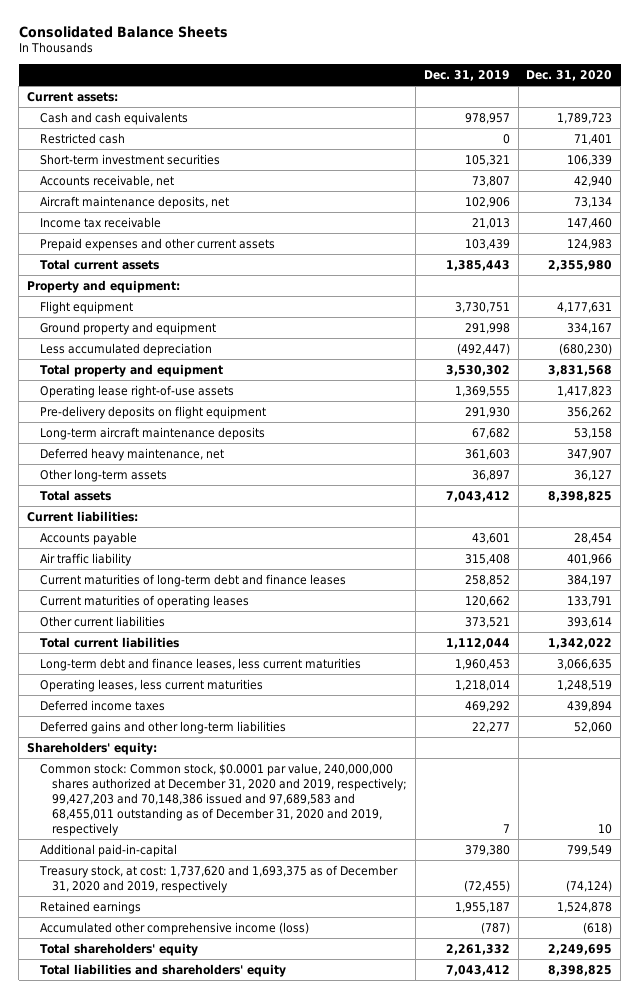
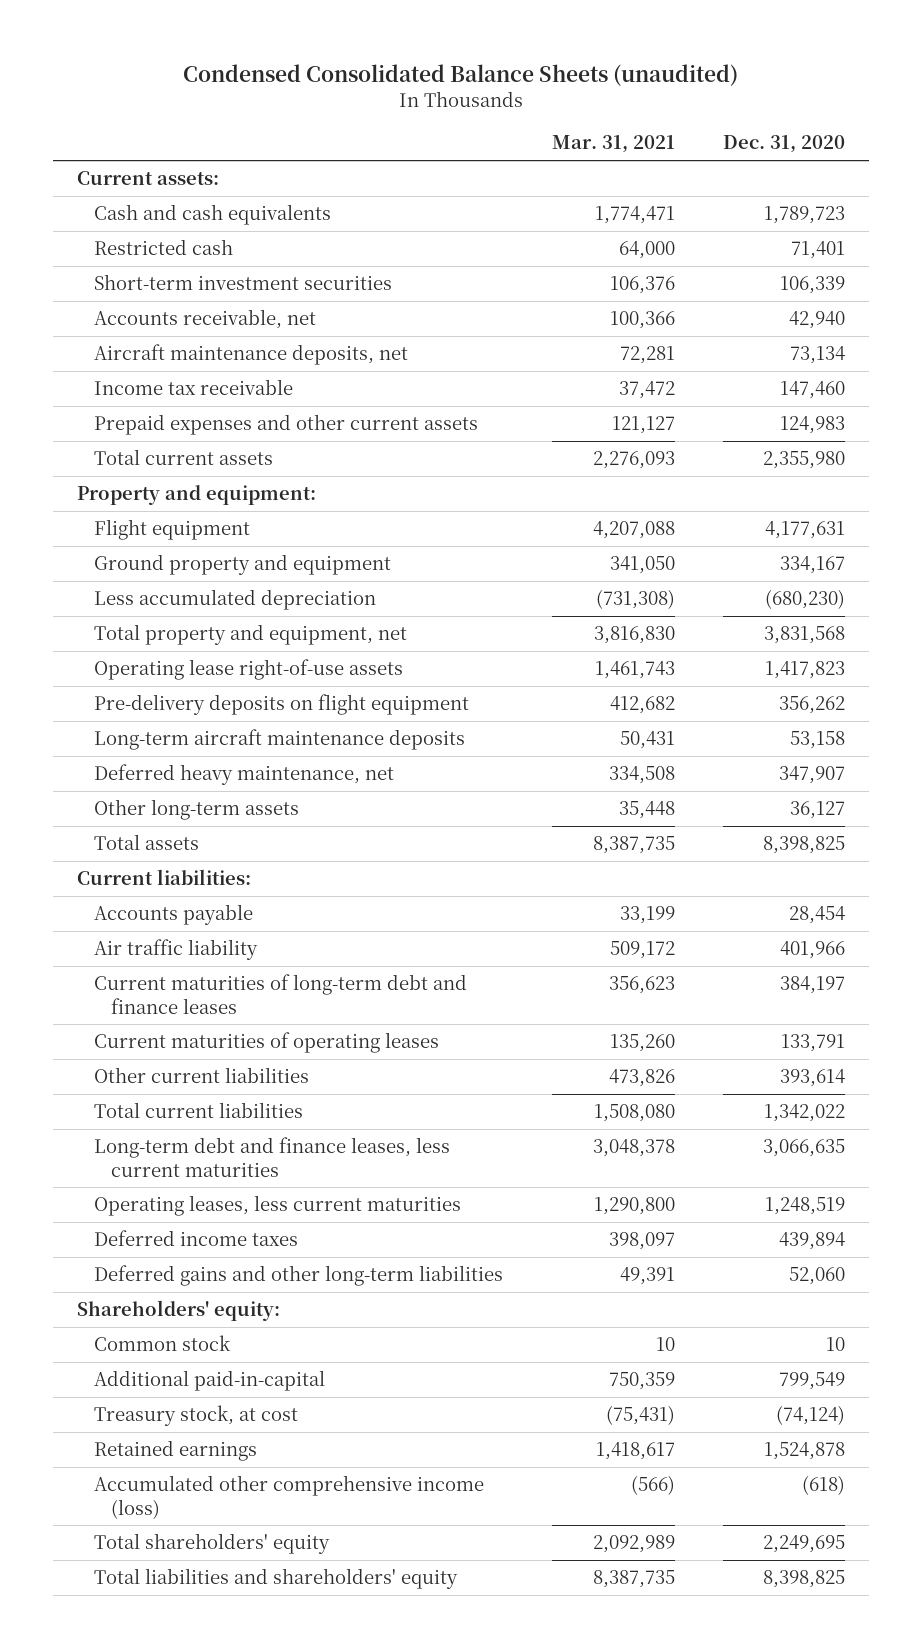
- Consolidated Balance Sheets
+ Condensed Consolidated Balance Sheets (unaudited)
- | Dec. 31, 2019 | Dec. 31, 2020
+ | Mar. 31, 2021 | Dec. 31, 2020
- Total property and equipment | 3,530,302 | 3,831,568
+ Total property and equipment, net | 3,816,830 | 3,831,568
- Common stock: Common stock, $0.0001 par value, 240,000,000 shares authorized at December 31, 2020 and 2019, respectively; 99,427,203 and 70,148,386 issued and 97,689,583 and 68,455,011 outstanding as of December 31, 2020 and 2019, respectively | 7 | 10
+ Common stock | 10 | 10
- Treasury stock, at cost: 1,737,620 and 1,693,375 as of December 31, 2020 and 2019, respectively | (72,455) | (74,124)
+ Treasury stock, at cost | (75,431) | (74,124)

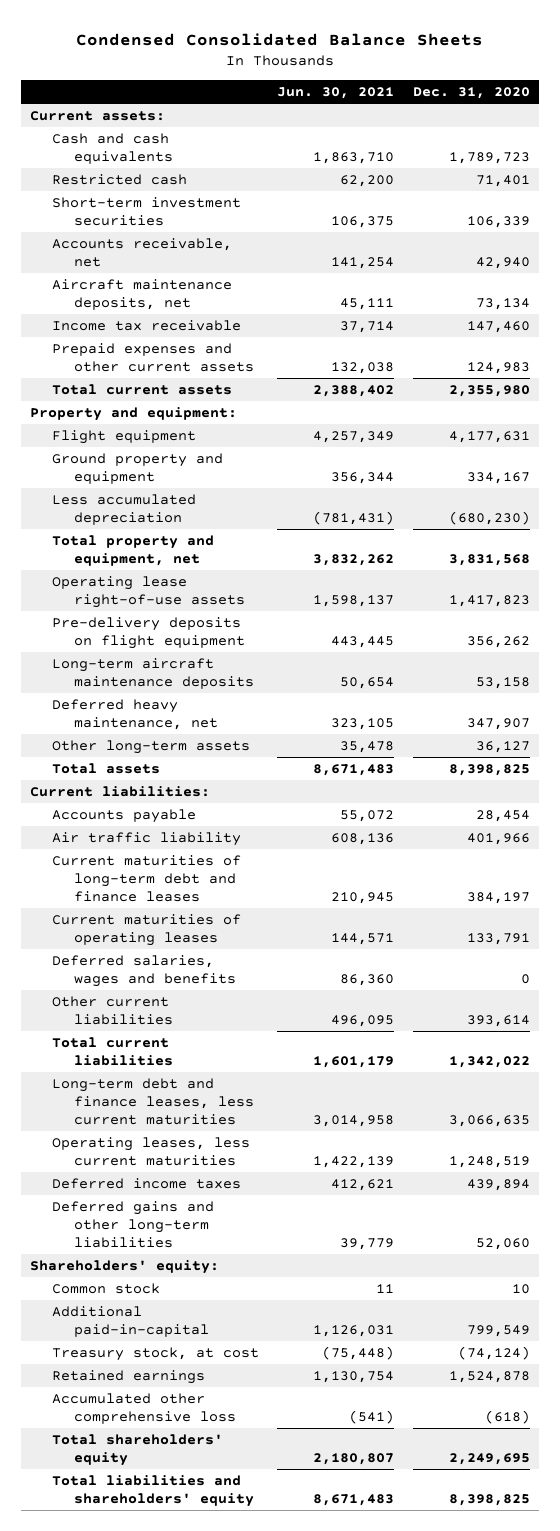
- Condensed Consolidated Balance Sheets (unaudited)
+ Condensed Consolidated Balance Sheets
- | Mar. 31, 2021 | Dec. 31, 2020
+ | Jun. 30, 2021 | Dec. 31, 2020
+ Deferred salaries, wages and benefits | 86,360 | 0
- Accumulated other comprehensive income (loss) | (566) | (618)
+ Accumulated other comprehensive loss | (541) | (618)

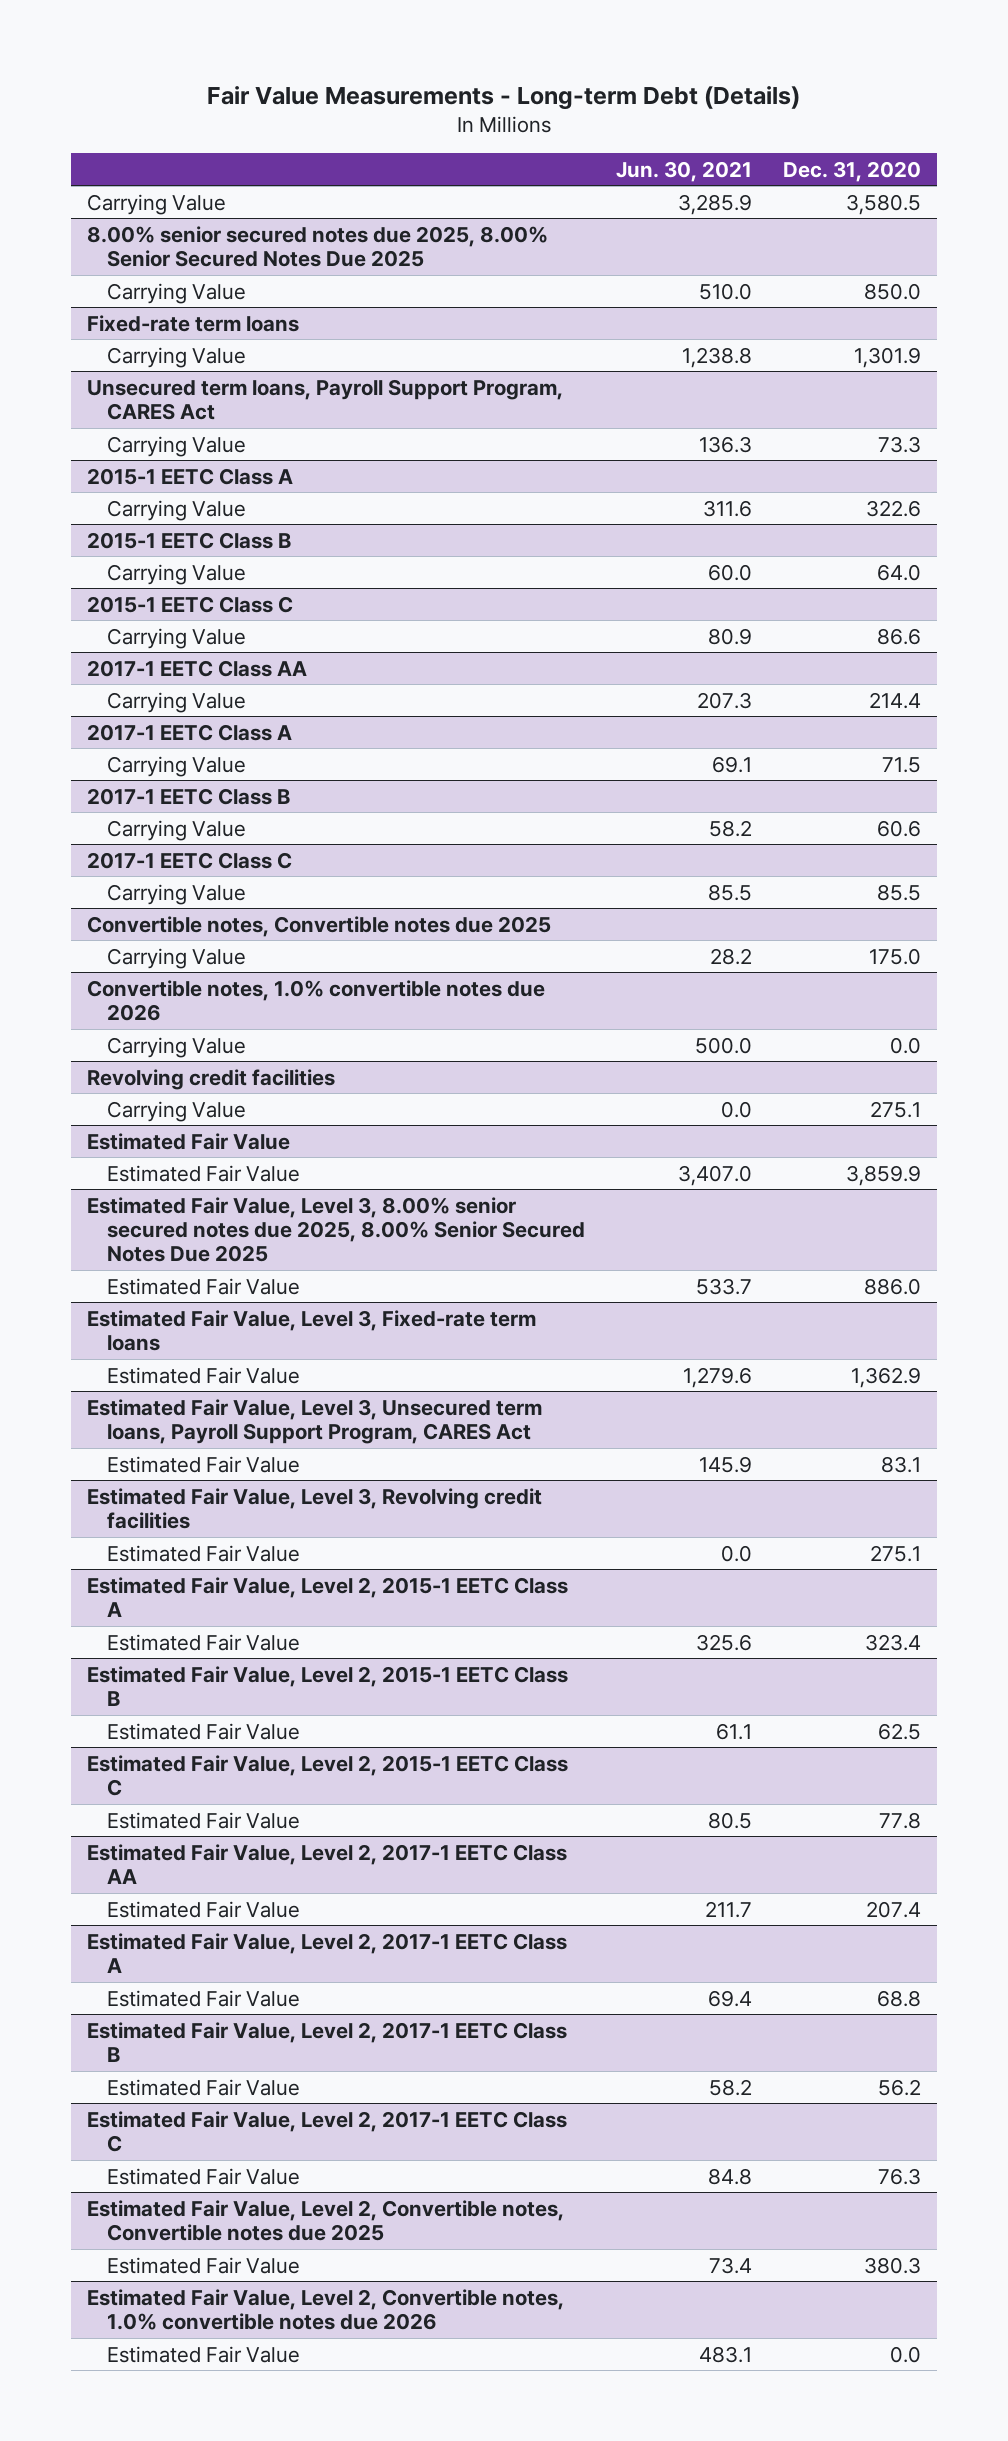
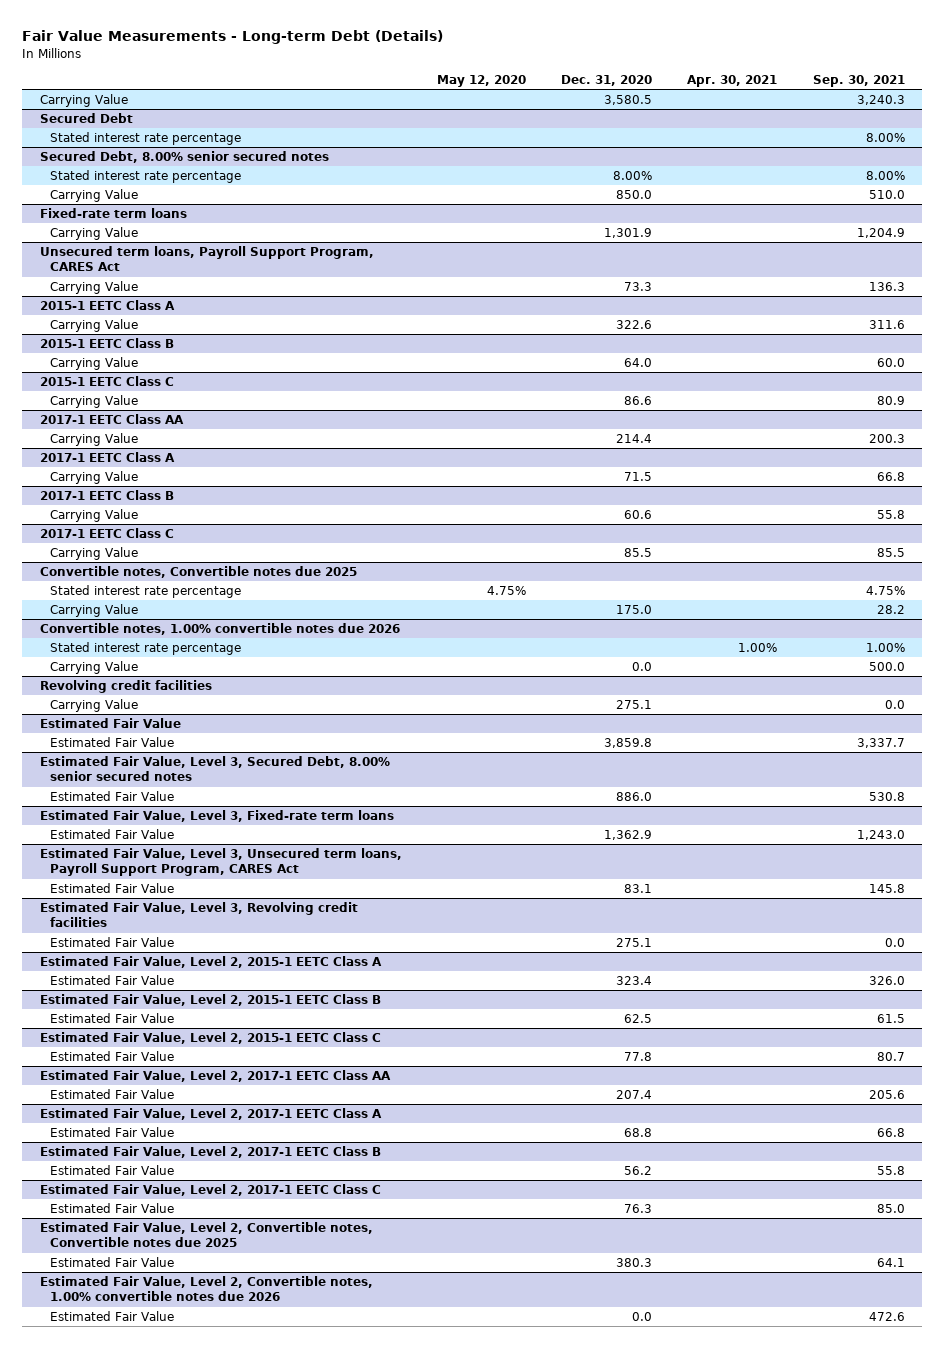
- | Jun. 30, 2021 | Dec. 31, 2020
+ | May 12, 2020 | Dec. 31, 2020 | Apr. 30, 2021 | Sep. 30, 2021
- 8.00% senior secured notes due 2025, 8.00% Senior Secured Notes Due 2025
+ Secured Debt
+ Stated interest rate percentage | | | | 8.00%
+ Secured Debt, 8.00% senior secured notes
+ Stated interest rate percentage | | 8.00% | | 8.00%
@ Convertible notes, Convertible notes due 2025
+ Stated interest rate percentage | 4.75% | | | 4.75%
- Convertible notes, 1.0% convertible notes due 2026
+ Convertible notes, 1.00% convertible notes due 2026
+ Stated interest rate percentage | | | 1.00% | 1.00%
@ Estimated Fair Value
- Estimated Fair Value | 3,407.0 | 3,859.9
- Estimated Fair Value, Level 3, 8.00% senior secured notes due 2025, 8.00% Senior Secured Notes Due 2025
@ Estimated Fair Value
+ Estimated Fair Value | | 3,859.8 | | 3,337.7
+ Estimated Fair Value, Level 3, Secured Debt, 8.00% senior secured notes
- Estimated Fair Value, Level 2, Convertible notes, 1.0% convertible notes due 2026
+ Estimated Fair Value, Level 2, Convertible notes, 1.00% convertible notes due 2026

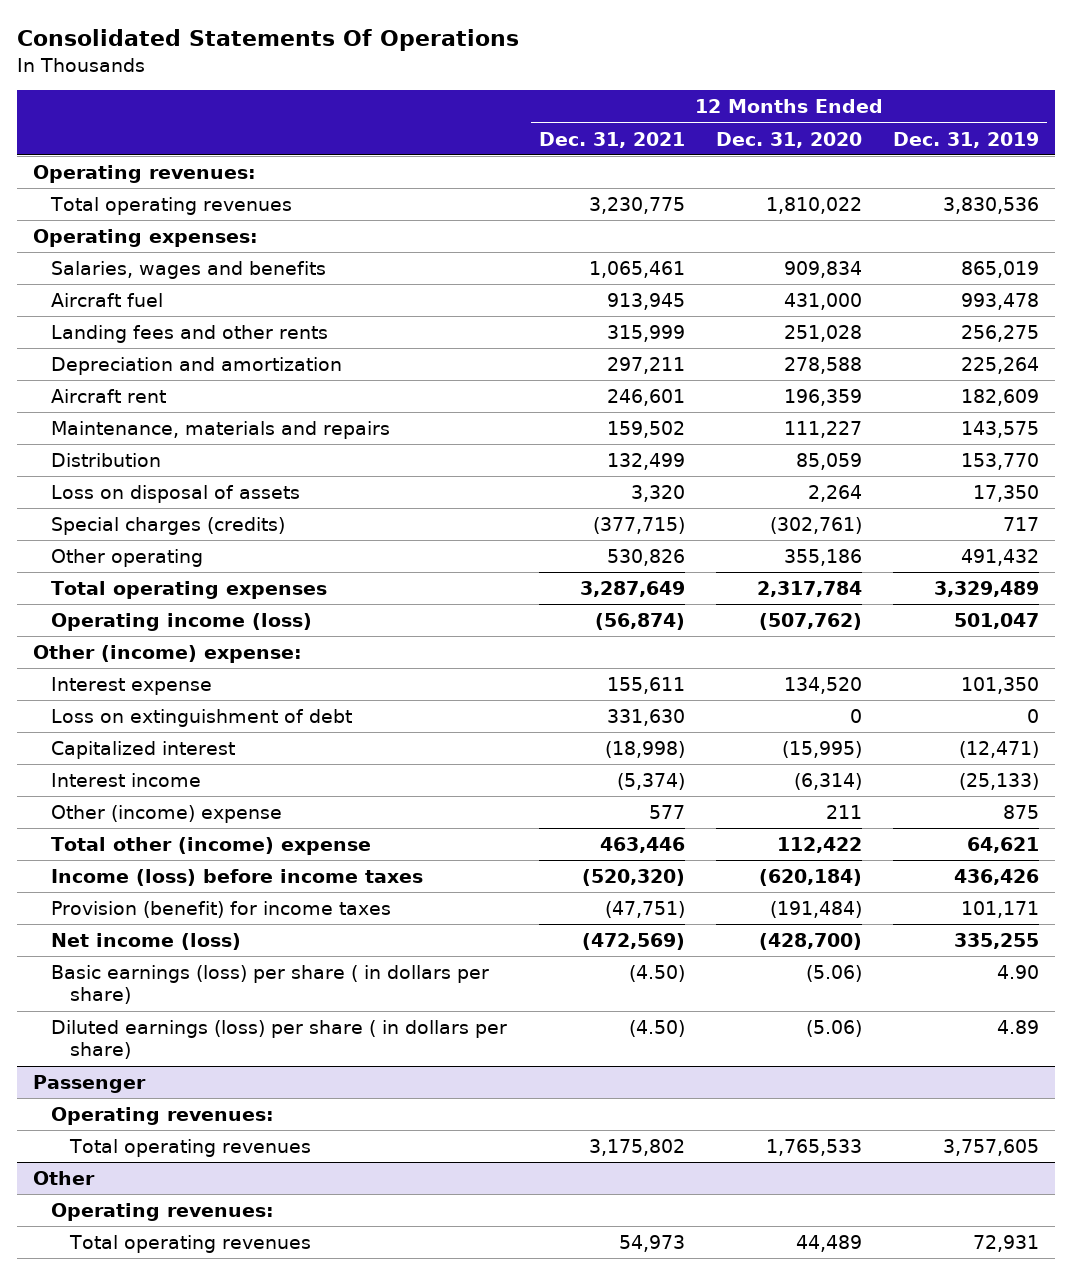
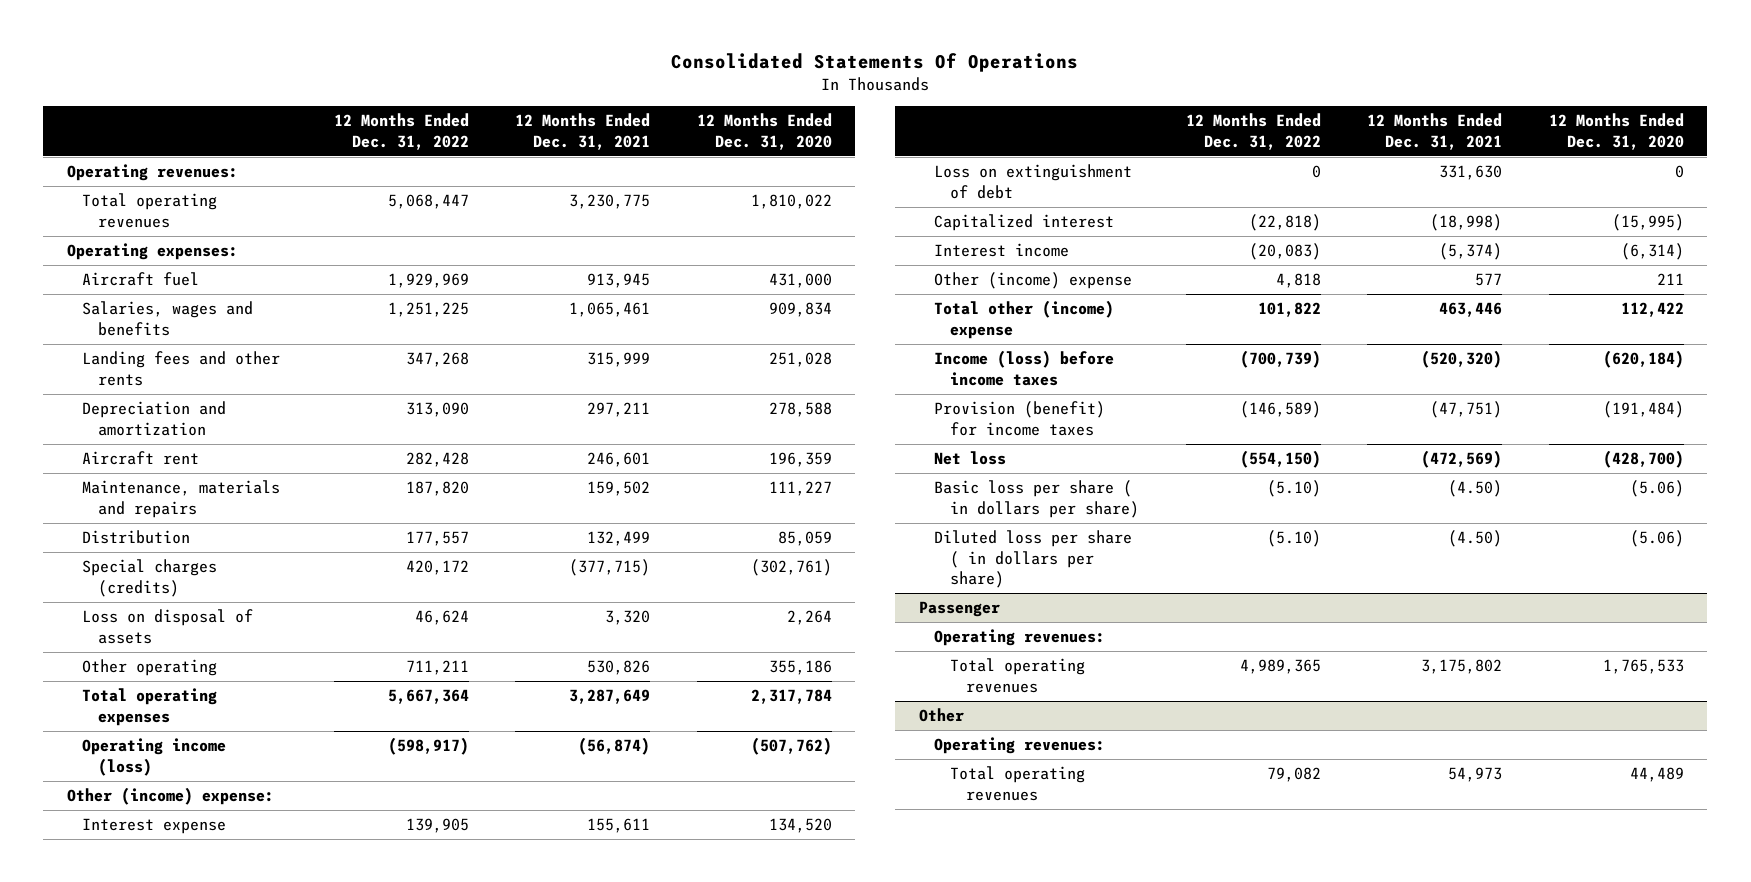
- | 12 Months Ended Dec. 31, 2021 | 12 Months Ended Dec. 31, 2020 | 12 Months Ended Dec. 31, 2019
+ | 12 Months Ended Dec. 31, 2022 | 12 Months Ended Dec. 31, 2021 | 12 Months Ended Dec. 31, 2020
moved down: Salaries, wages and benefits | 1,251,225 | 1,065,461 | 909,834
moved down: Loss on disposal of assets | 46,624 | 3,320 | 2,264
- Net income (loss) | (472,569) | (428,700) | 335,255
- Basic earnings (loss) per share ( in dollars per share) | (4.50) | (5.06) | 4.90
- Diluted earnings (loss) per share ( in dollars per share) | (4.50) | (5.06) | 4.89
+ Net loss | (554,150) | (472,569) | (428,700)
+ Basic loss per share ( in dollars per share) | (5.10) | (4.50) | (5.06)
+ Diluted loss per share ( in dollars per share) | (5.10) | (4.50) | (5.06)

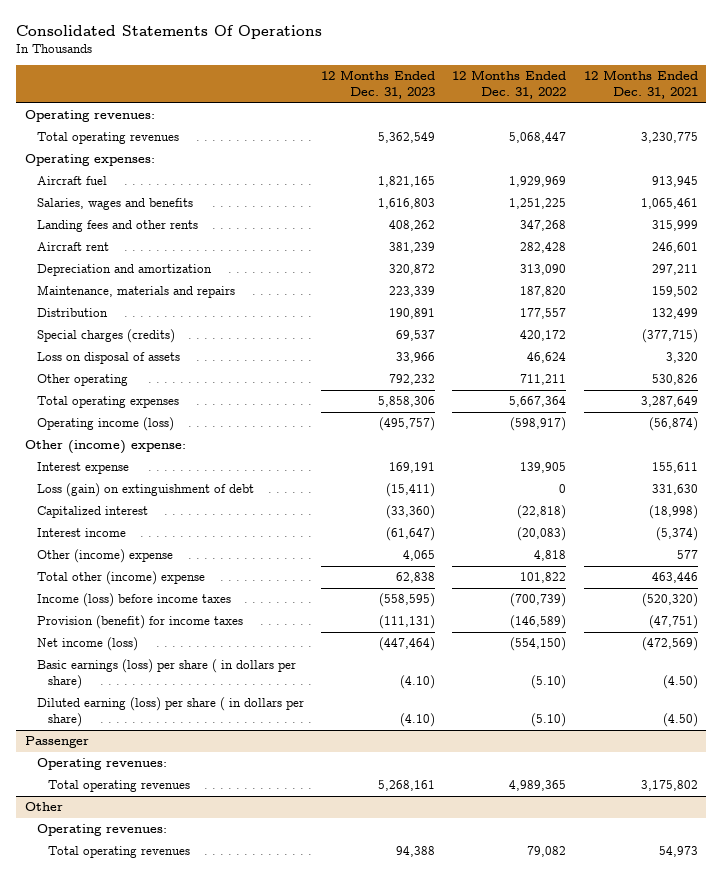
- | 12 Months Ended Dec. 31, 2022 | 12 Months Ended Dec. 31, 2021 | 12 Months Ended Dec. 31, 2020
+ | 12 Months Ended Dec. 31, 2023 | 12 Months Ended Dec. 31, 2022 | 12 Months Ended Dec. 31, 2021
moved down: Depreciation and amortization | 320,872 | 313,090 | 297,211
- Loss on extinguishment of debt | 0 | 331,630 | 0
+ Loss (gain) on extinguishment of debt | (15,411) | 0 | 331,630
- Net loss | (554,150) | (472,569) | (428,700)
- Basic loss per share ( in dollars per share) | (5.10) | (4.50) | (5.06)
- Diluted loss per share ( in dollars per share) | (5.10) | (4.50) | (5.06)
+ Net income (loss) | (447,464) | (554,150) | (472,569)
+ Basic earnings (loss) per share ( in dollars per share) | (4.10) | (5.10) | (4.50)
+ Diluted earning (loss) per share ( in dollars per share) | (4.10) | (5.10) | (4.50)

